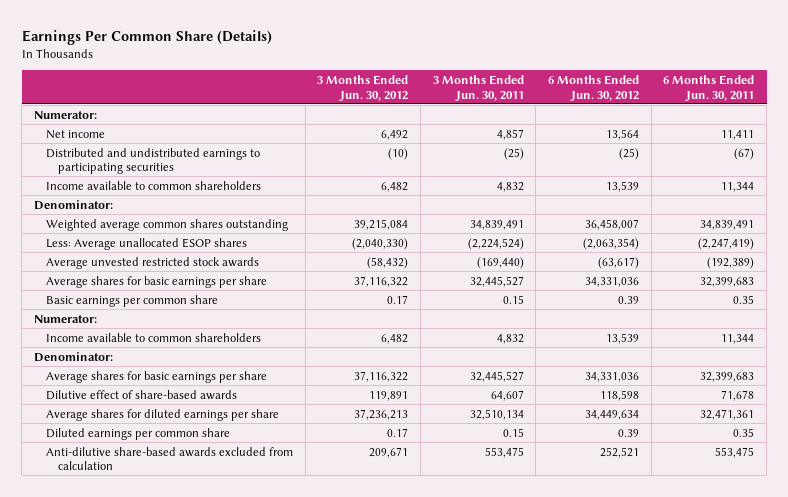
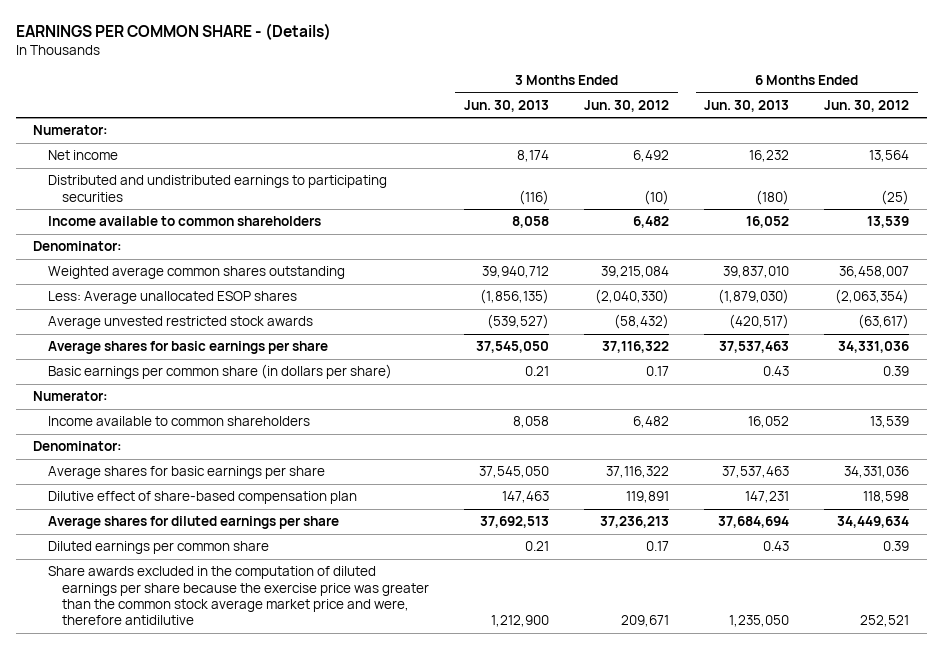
- Earnings Per Common Share (Details)
+ EARNINGS PER COMMON SHARE - (Details)
- | 3 Months Ended Jun. 30, 2012 | 3 Months Ended Jun. 30, 2011 | 6 Months Ended Jun. 30, 2012 | 6 Months Ended Jun. 30, 2011
+ | 3 Months Ended Jun. 30, 2013 | 3 Months Ended Jun. 30, 2012 | 6 Months Ended Jun. 30, 2013 | 6 Months Ended Jun. 30, 2012
- Basic earnings per common share | 0.17 | 0.15 | 0.39 | 0.35
+ Basic earnings per common share (in dollars per share) | 0.21 | 0.17 | 0.43 | 0.39
- Dilutive effect of share-based awards | 119,891 | 64,607 | 118,598 | 71,678
+ Dilutive effect of share-based compensation plan | 147,463 | 119,891 | 147,231 | 118,598
- Anti-dilutive share-based awards excluded from calculation | 209,671 | 553,475 | 252,521 | 553,475
+ Share awards excluded in the computation of diluted earnings per share because the exercise price was greater than the common stock average market price and were, therefore antidilutive | 1,212,900 | 209,671 | 1,235,050 | 252,521

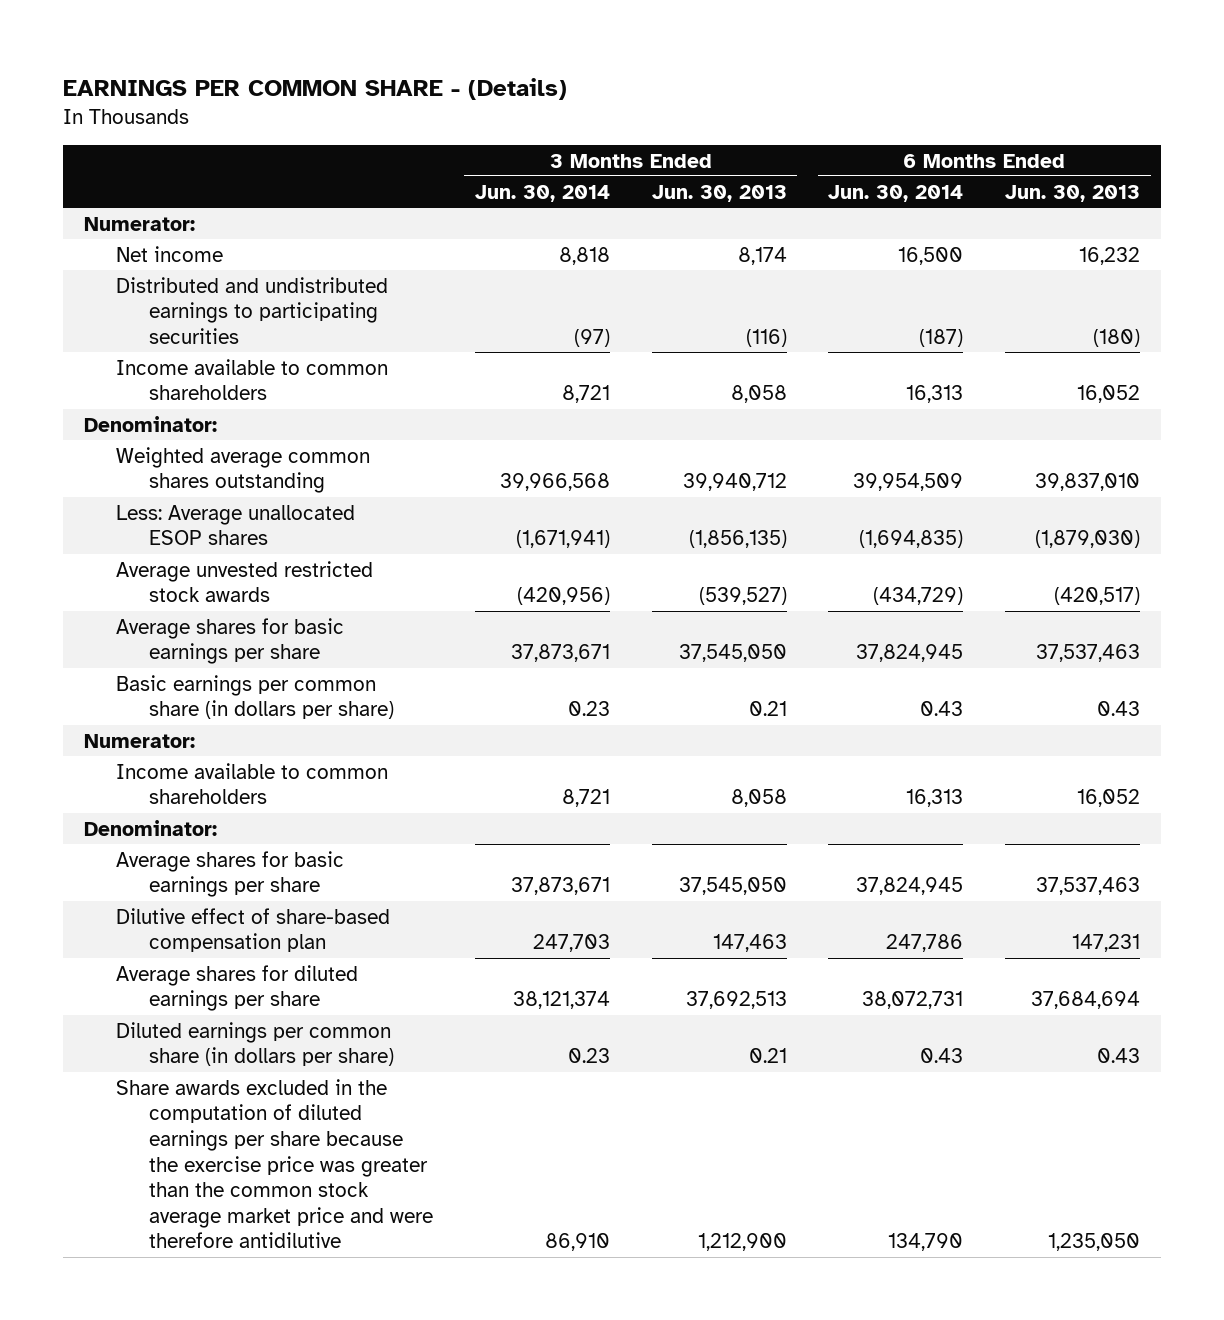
- | 3 Months Ended Jun. 30, 2013 | 3 Months Ended Jun. 30, 2012 | 6 Months Ended Jun. 30, 2013 | 6 Months Ended Jun. 30, 2012
+ | 3 Months Ended Jun. 30, 2014 | 3 Months Ended Jun. 30, 2013 | 6 Months Ended Jun. 30, 2014 | 6 Months Ended Jun. 30, 2013
- Diluted earnings per common share | 0.21 | 0.17 | 0.43 | 0.39
- Share awards excluded in the computation of diluted earnings per share because the exercise price was greater than the common stock average market price and were, therefore antidilutive | 1,212,900 | 209,671 | 1,235,050 | 252,521
+ Diluted earnings per common share (in dollars per share) | 0.23 | 0.21 | 0.43 | 0.43
+ Share awards excluded in the computation of diluted earnings per share because the exercise price was greater than the common stock average market price and were therefore antidilutive | 86,910 | 1,212,900 | 134,790 | 1,235,050

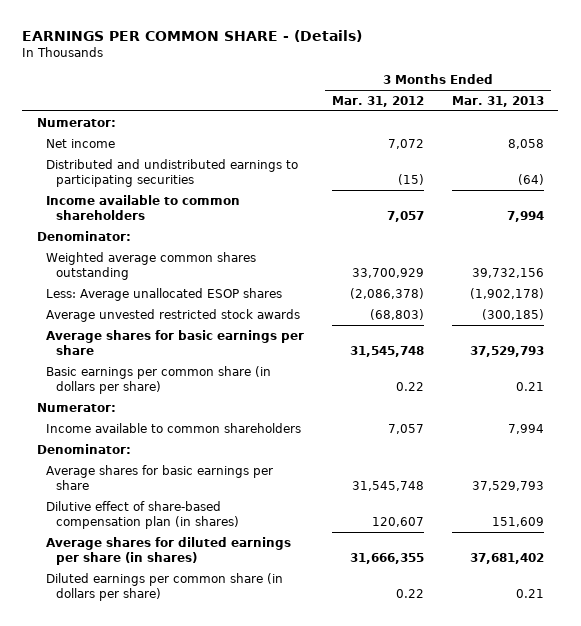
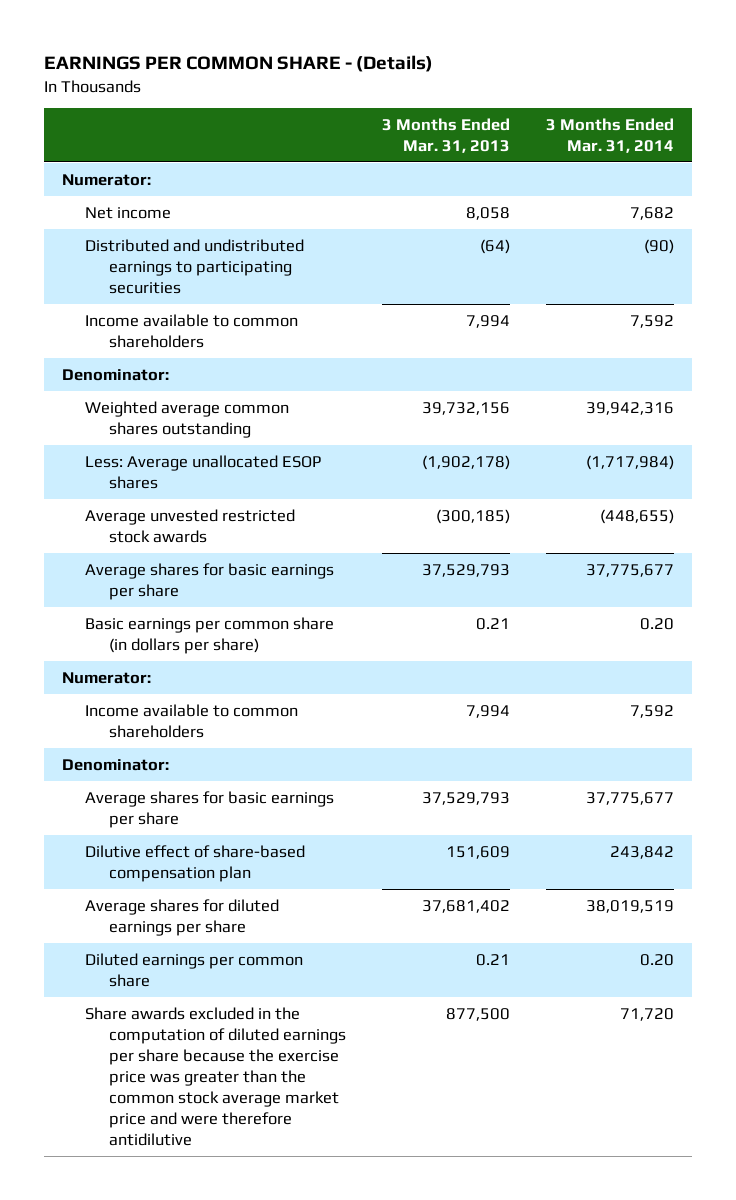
- | 3 Months Ended Mar. 31, 2012 | 3 Months Ended Mar. 31, 2013
+ | 3 Months Ended Mar. 31, 2013 | 3 Months Ended Mar. 31, 2014
- Dilutive effect of share-based compensation plan (in shares) | 120,607 | 151,609
- Average shares for diluted earnings per share (in shares) | 31,666,355 | 37,681,402
- Diluted earnings per common share (in dollars per share) | 0.22 | 0.21
+ Dilutive effect of share-based compensation plan | 151,609 | 243,842
+ Average shares for diluted earnings per share | 37,681,402 | 38,019,519
+ Diluted earnings per common share | 0.21 | 0.20
+ Share awards excluded in the computation of diluted earnings per share because the exercise price was greater than the common stock average market price and were therefore antidilutive | 877,500 | 71,720

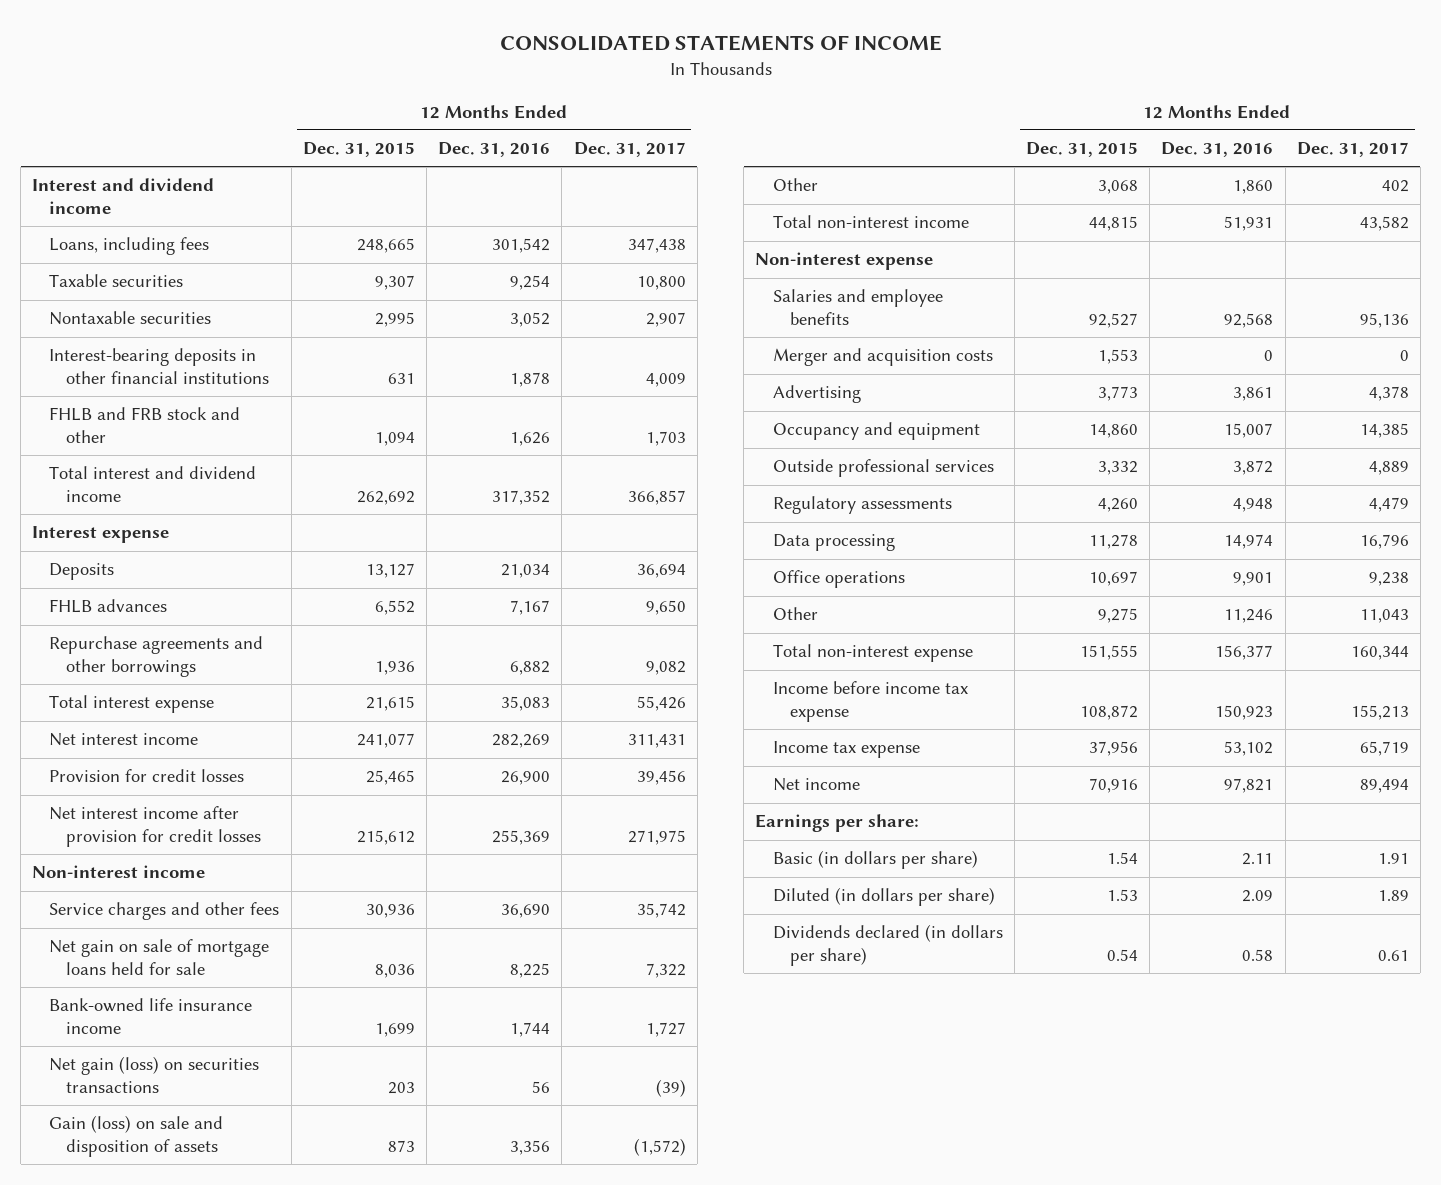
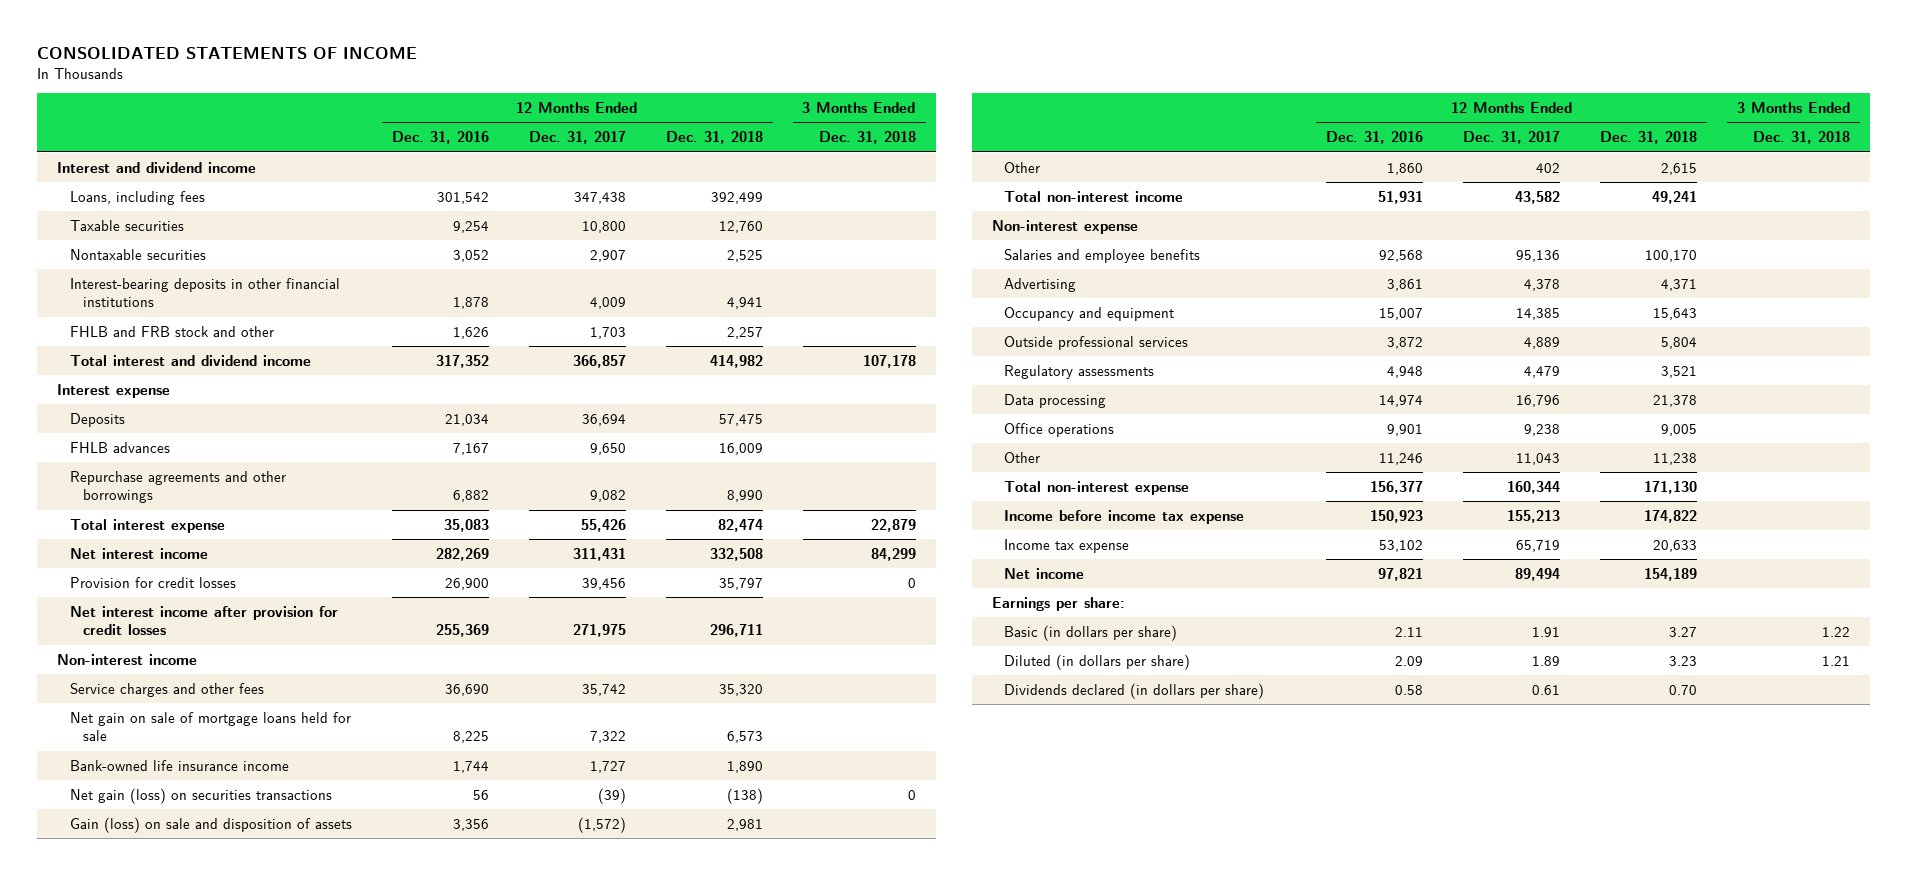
- | 12 Months Ended Dec. 31, 2015 | 12 Months Ended Dec. 31, 2016 | 12 Months Ended Dec. 31, 2017
+ | 12 Months Ended Dec. 31, 2016 | 12 Months Ended Dec. 31, 2017 | 12 Months Ended Dec. 31, 2018 | 3 Months Ended Dec. 31, 2018
- Merger and acquisition costs | 1,553 | 0 | 0

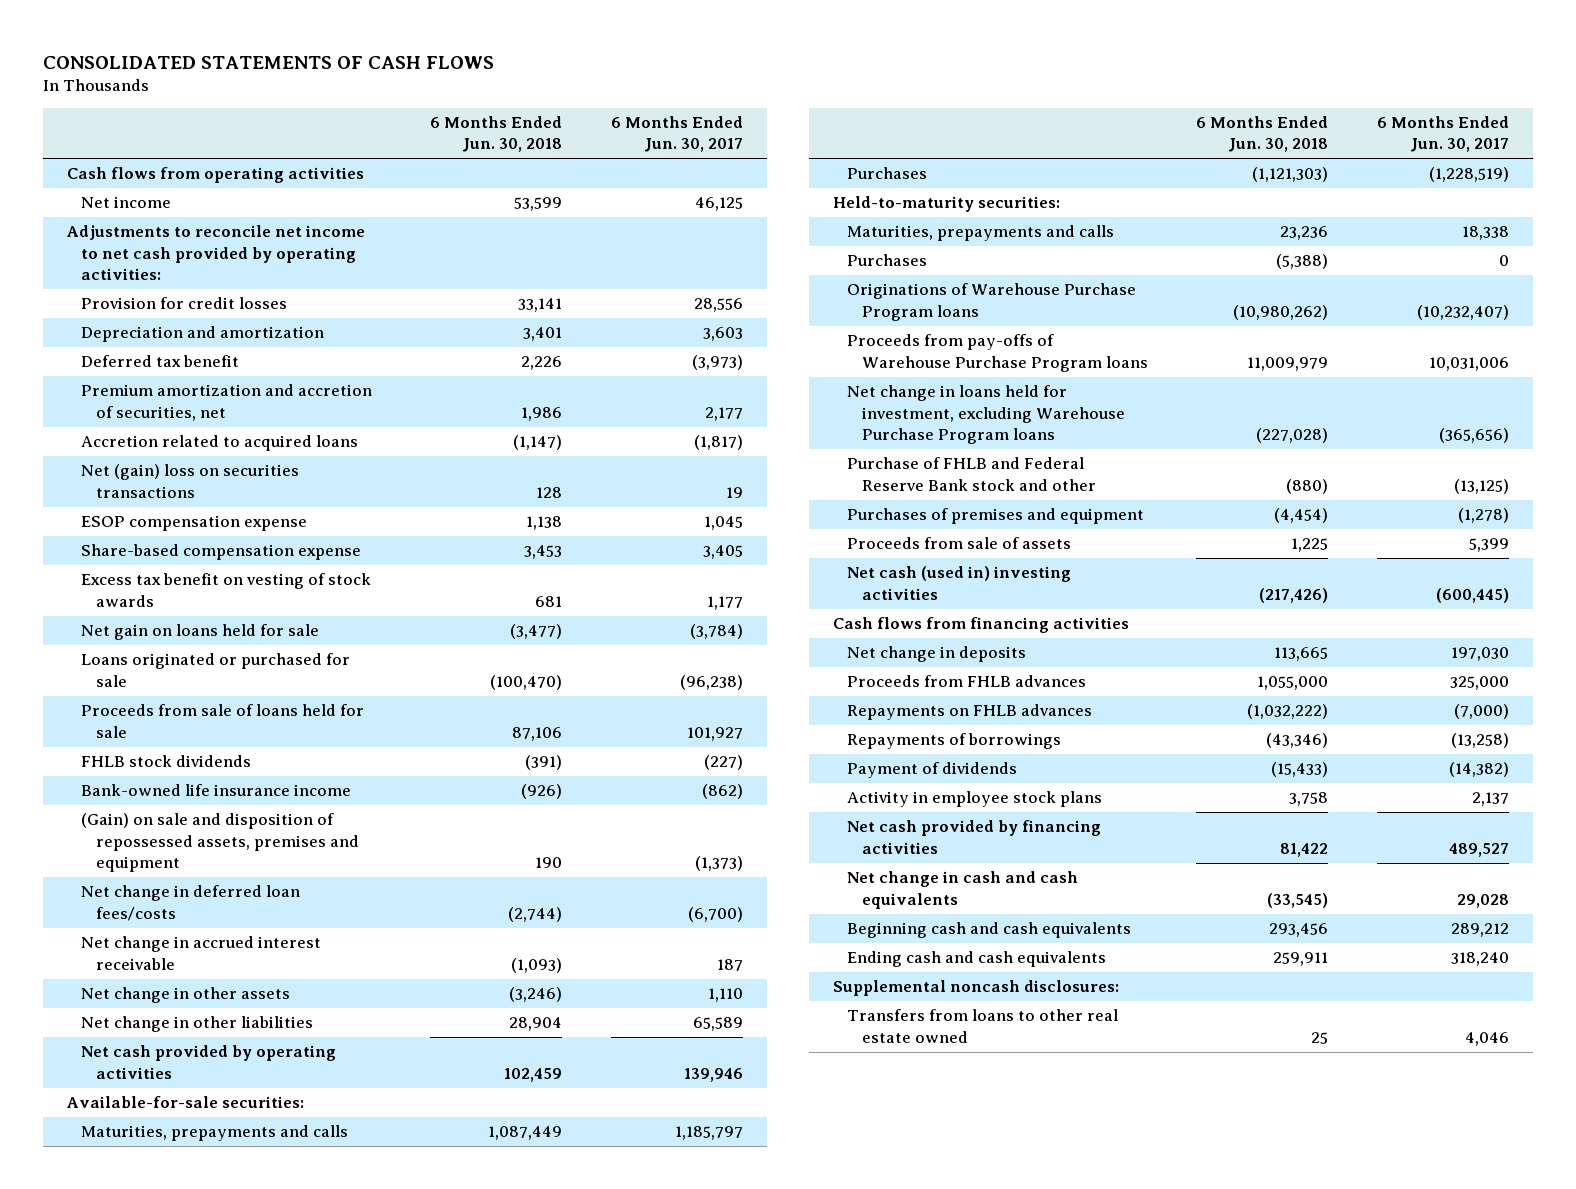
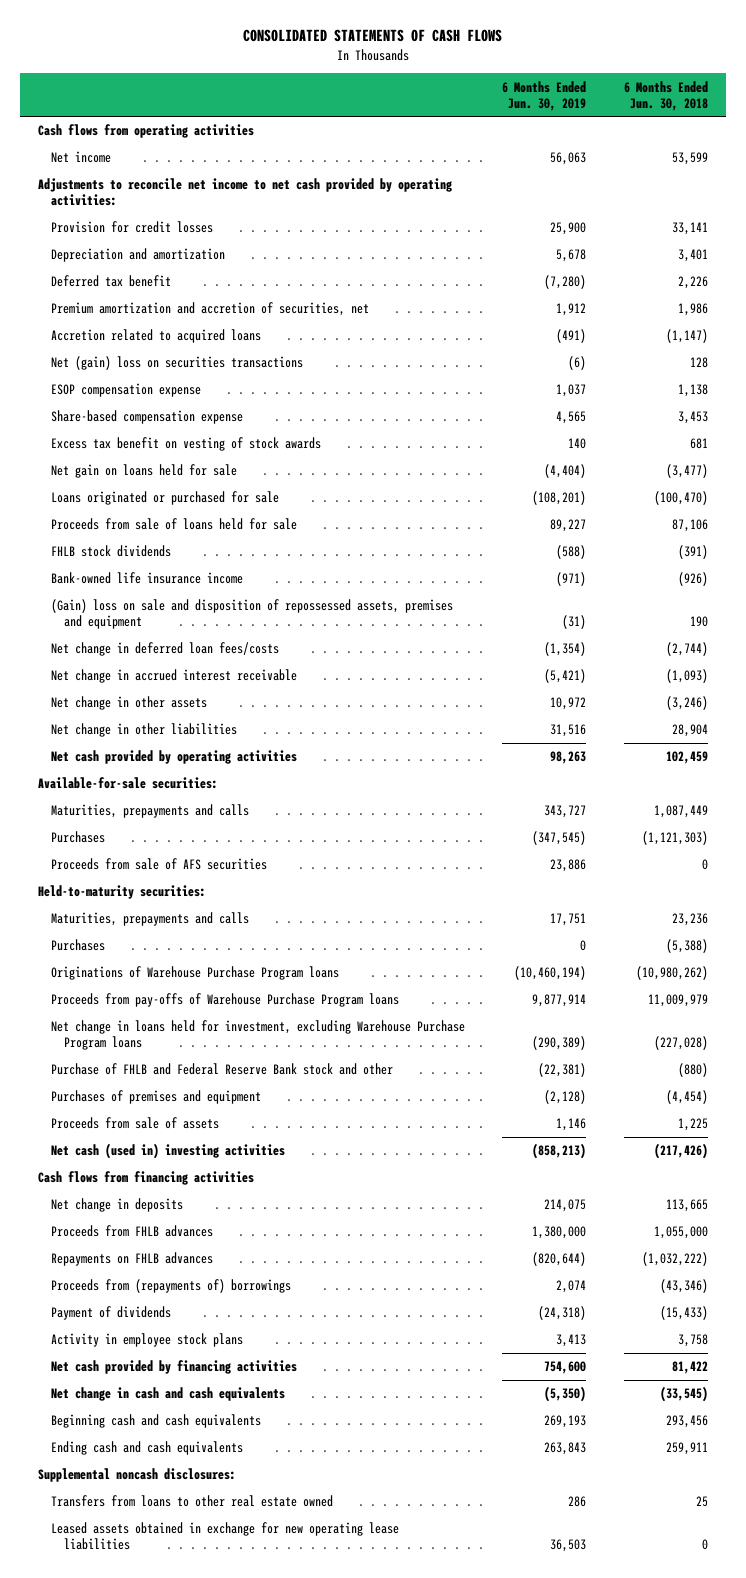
- | 6 Months Ended Jun. 30, 2018 | 6 Months Ended Jun. 30, 2017
+ | 6 Months Ended Jun. 30, 2019 | 6 Months Ended Jun. 30, 2018
- (Gain) on sale and disposition of repossessed assets, premises and equipment | 190 | (1,373)
+ (Gain) loss on sale and disposition of repossessed assets, premises and equipment | (31) | 190
+ Proceeds from sale of AFS securities | 23,886 | 0
- Repayments of borrowings | (43,346) | (13,258)
+ Proceeds from (repayments of) borrowings | 2,074 | (43,346)
+ Leased assets obtained in exchange for new operating lease liabilities | 36,503 | 0

